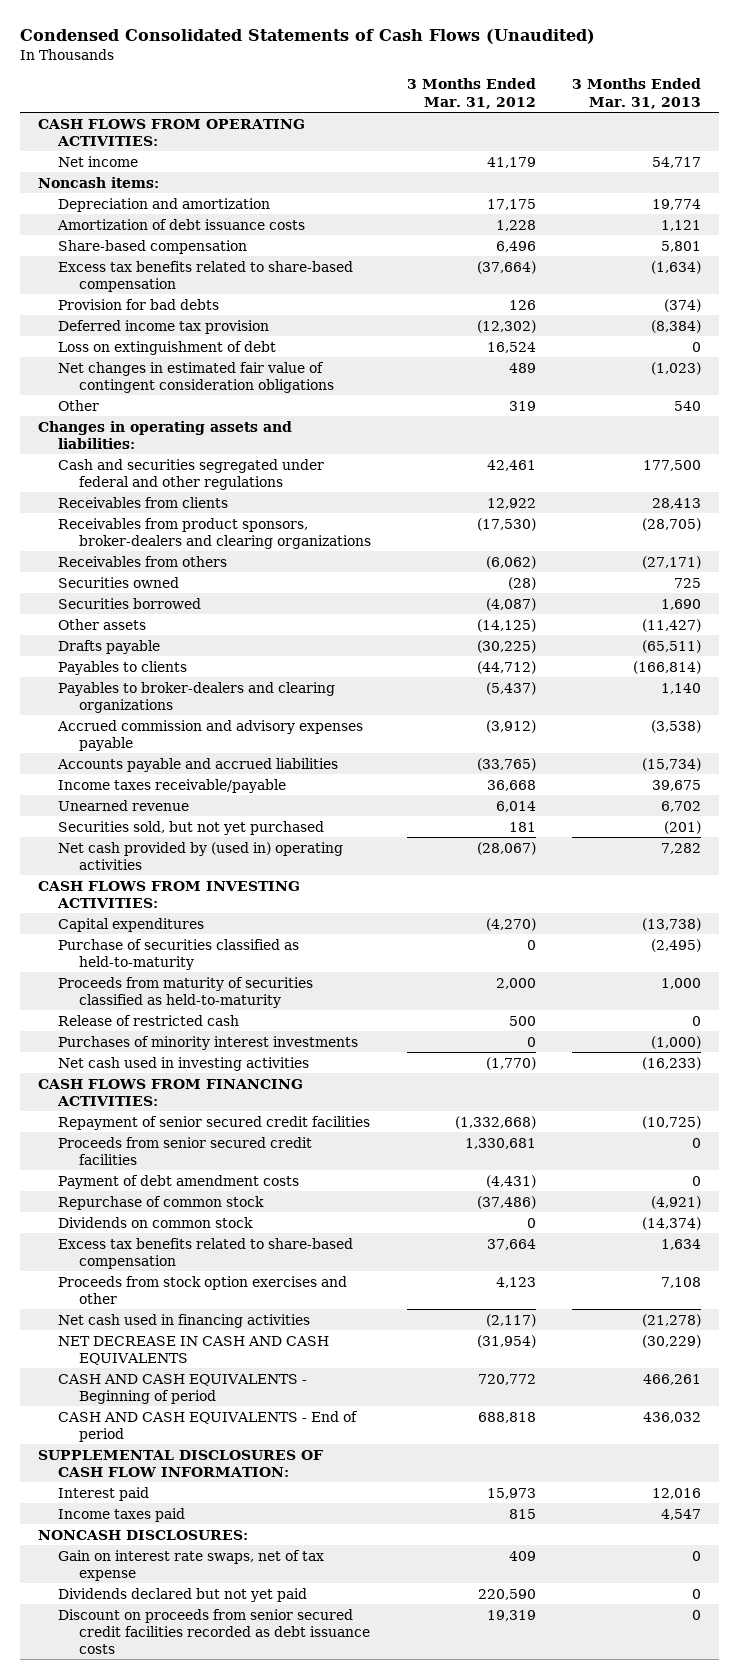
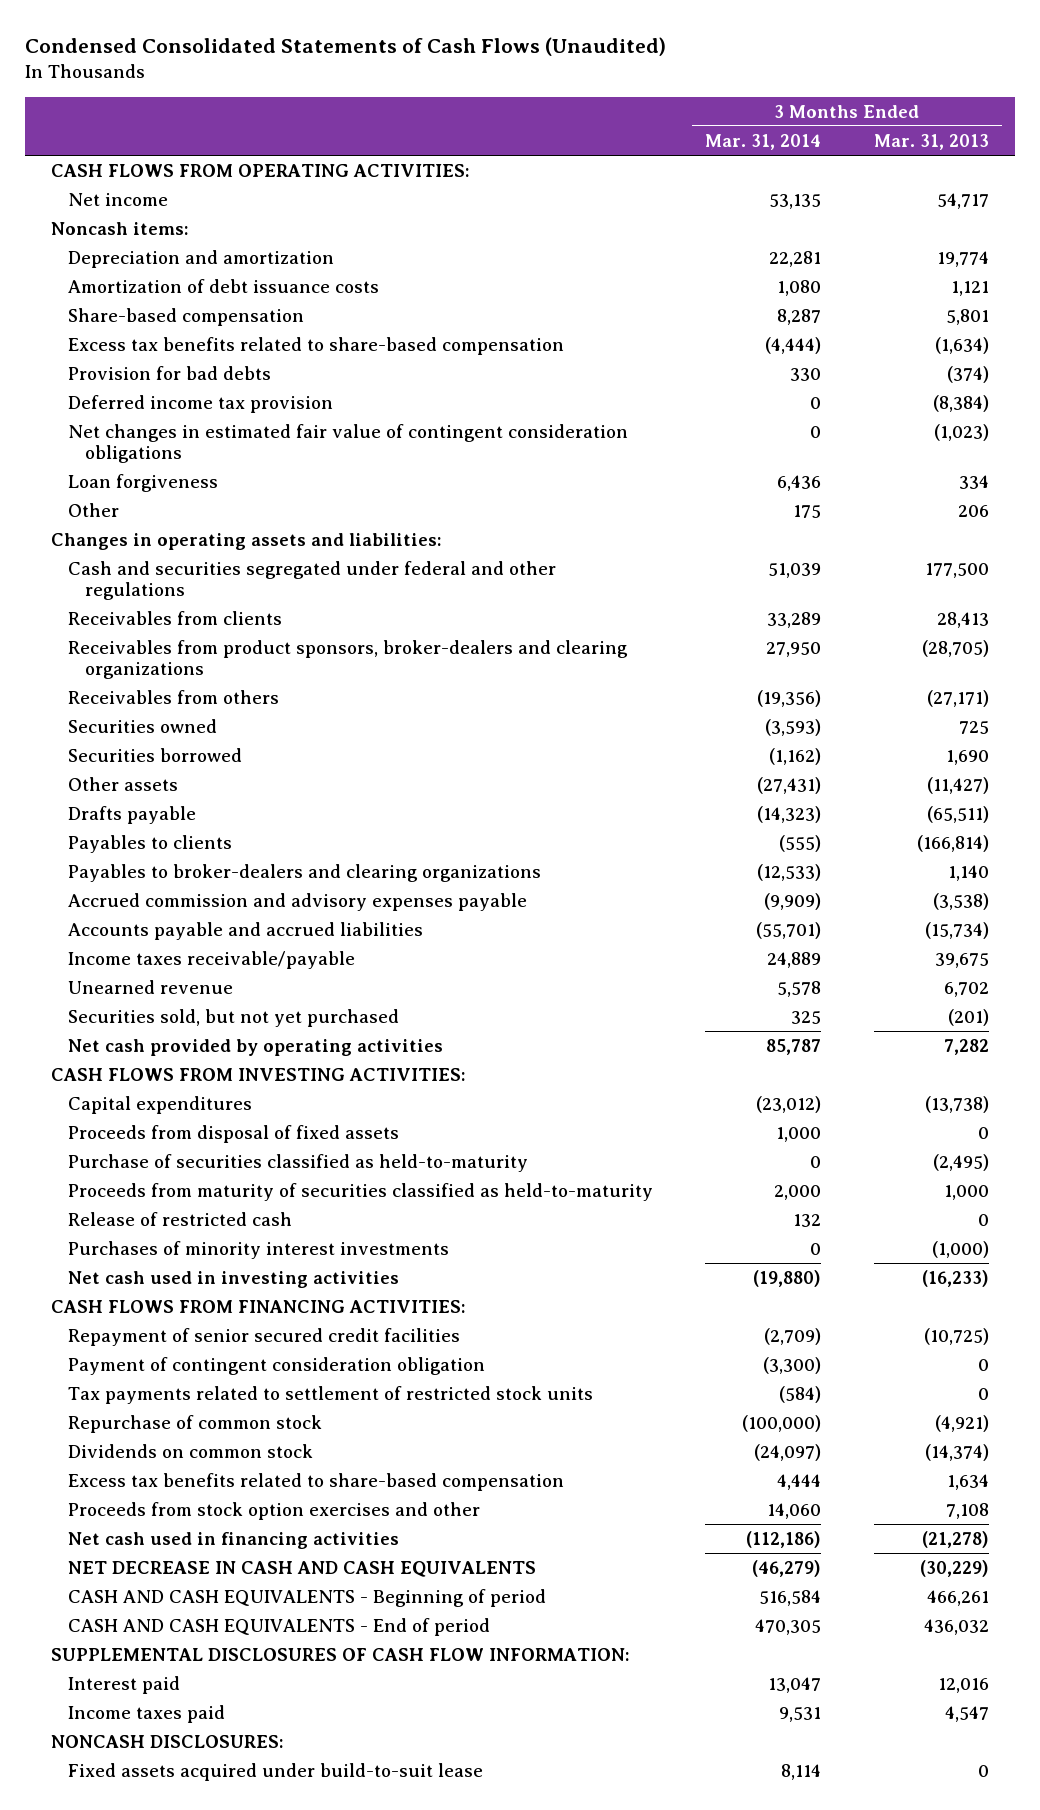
- | 3 Months Ended Mar. 31, 2012 | 3 Months Ended Mar. 31, 2013
+ | 3 Months Ended Mar. 31, 2014 | 3 Months Ended Mar. 31, 2013
- Loss on extinguishment of debt | 16,524 | 0
- Other | 319 | 540
+ Loan forgiveness | 6,436 | 334
+ Other | 175 | 206
- Net cash provided by (used in) operating activities | (28,067) | 7,282
+ Net cash provided by operating activities | 85,787 | 7,282
+ Proceeds from disposal of fixed assets | 1,000 | 0
- Proceeds from senior secured credit facilities | 1,330,681 | 0
- Payment of debt amendment costs | (4,431) | 0
+ Payment of contingent consideration obligation | (3,300) | 0
+ Tax payments related to settlement of restricted stock units | (584) | 0
- Gain on interest rate swaps, net of tax expense | 409 | 0
- Dividends declared but not yet paid | 220,590 | 0
- Discount on proceeds from senior secured credit facilities recorded as debt issuance costs | 19,319 | 0
+ Fixed assets acquired under build-to-suit lease | 8,114 | 0

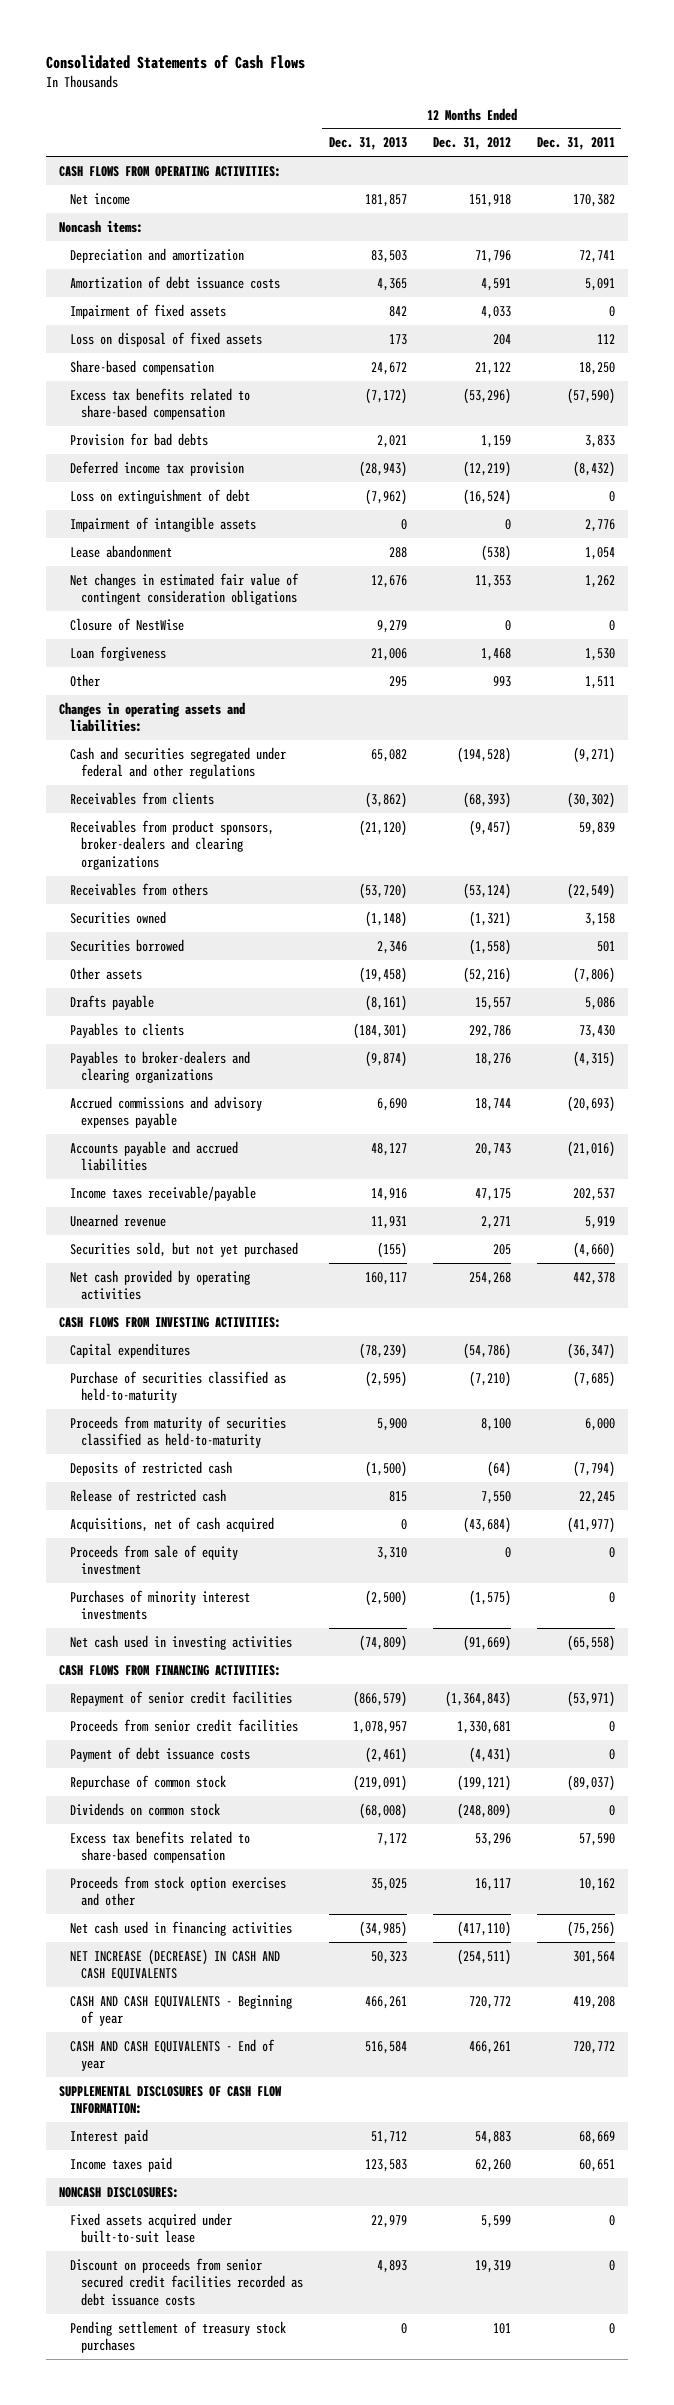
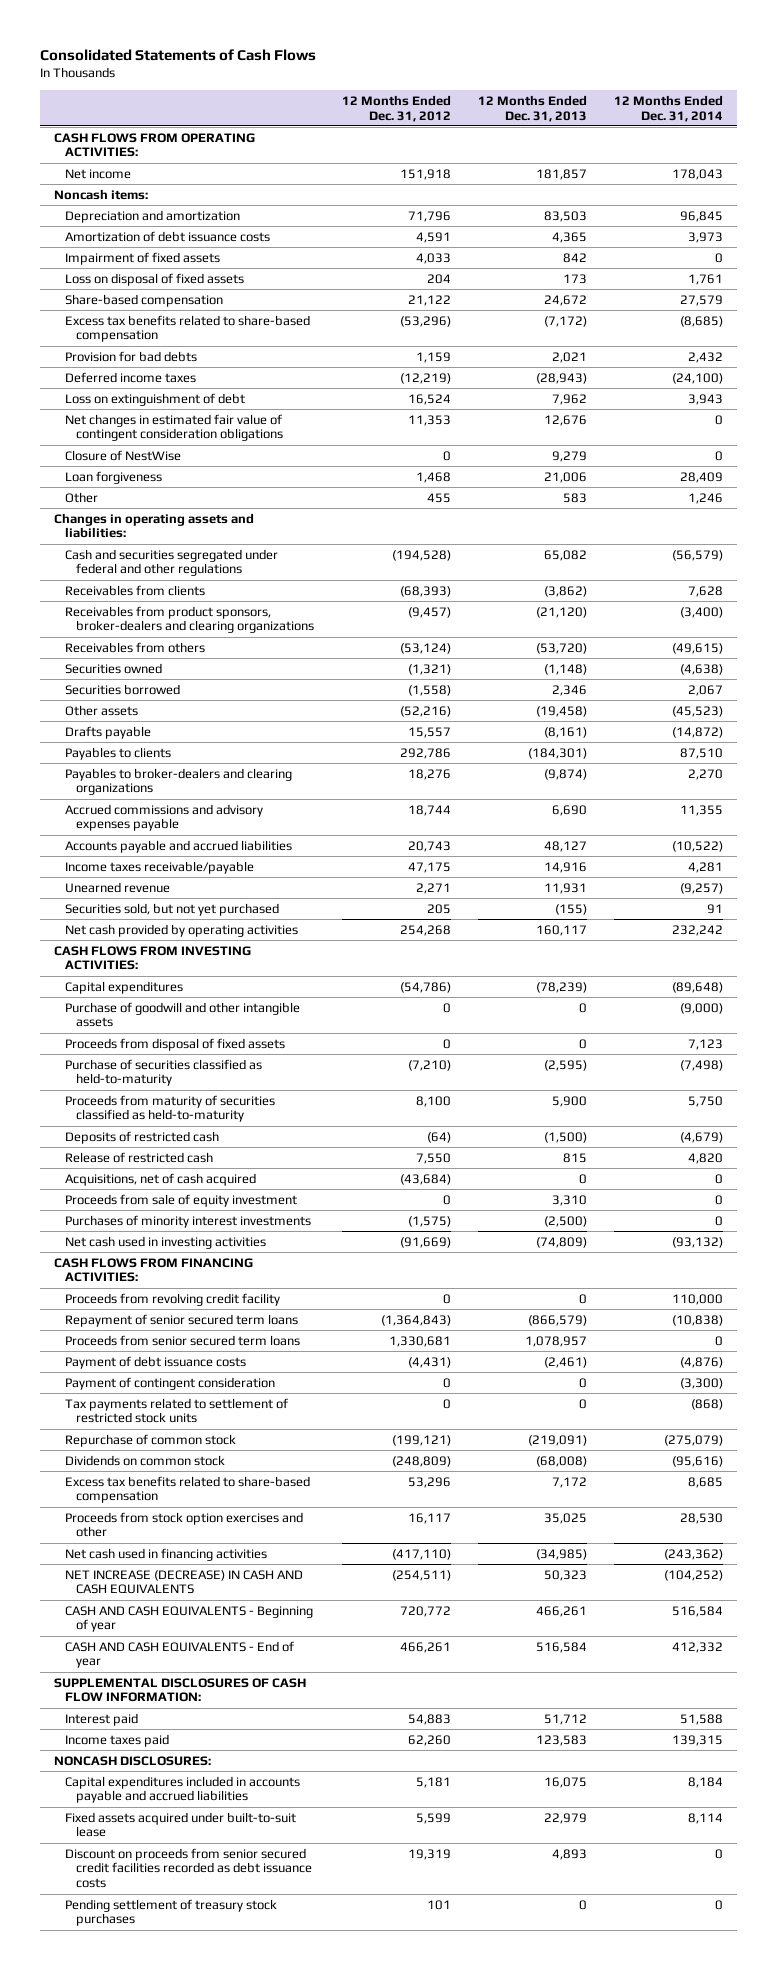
- | 12 Months Ended Dec. 31, 2013 | 12 Months Ended Dec. 31, 2012 | 12 Months Ended Dec. 31, 2011
+ | 12 Months Ended Dec. 31, 2012 | 12 Months Ended Dec. 31, 2013 | 12 Months Ended Dec. 31, 2014
- Deferred income tax provision | (28,943) | (12,219) | (8,432)
- Loss on extinguishment of debt | (7,962) | (16,524) | 0
- Impairment of intangible assets | 0 | 0 | 2,776
- Lease abandonment | 288 | (538) | 1,054
+ Deferred income taxes | (12,219) | (28,943) | (24,100)
+ Loss on extinguishment of debt | 16,524 | 7,962 | 3,943
- Other | 295 | 993 | 1,511
+ Other | 455 | 583 | 1,246
+ Purchase of goodwill and other intangible assets | 0 | 0 | (9,000)
+ Proceeds from disposal of fixed assets | 0 | 0 | 7,123
- Repayment of senior credit facilities | (866,579) | (1,364,843) | (53,971)
- Proceeds from senior credit facilities | 1,078,957 | 1,330,681 | 0
+ Proceeds from revolving credit facility | 0 | 0 | 110,000
+ Repayment of senior secured term loans | (1,364,843) | (866,579) | (10,838)
+ Proceeds from senior secured term loans | 1,330,681 | 1,078,957 | 0
+ Payment of contingent consideration | 0 | 0 | (3,300)
+ Tax payments related to settlement of restricted stock units | 0 | 0 | (868)
+ Capital expenditures included in accounts payable and accrued liabilities | 5,181 | 16,075 | 8,184

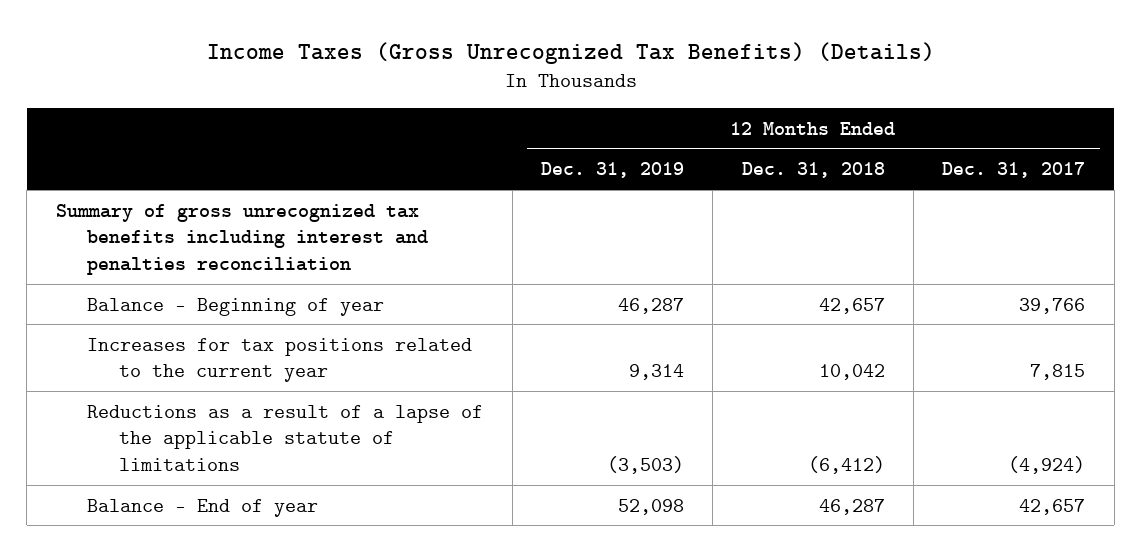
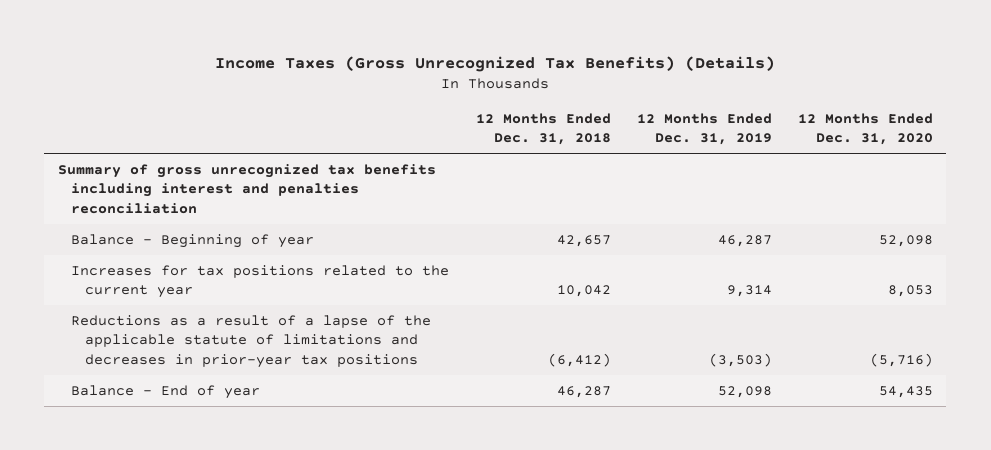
- | 12 Months Ended Dec. 31, 2019 | 12 Months Ended Dec. 31, 2018 | 12 Months Ended Dec. 31, 2017
+ | 12 Months Ended Dec. 31, 2018 | 12 Months Ended Dec. 31, 2019 | 12 Months Ended Dec. 31, 2020
- Reductions as a result of a lapse of the applicable statute of limitations | (3,503) | (6,412) | (4,924)
+ Reductions as a result of a lapse of the applicable statute of limitations and decreases in prior-year tax positions | (6,412) | (3,503) | (5,716)

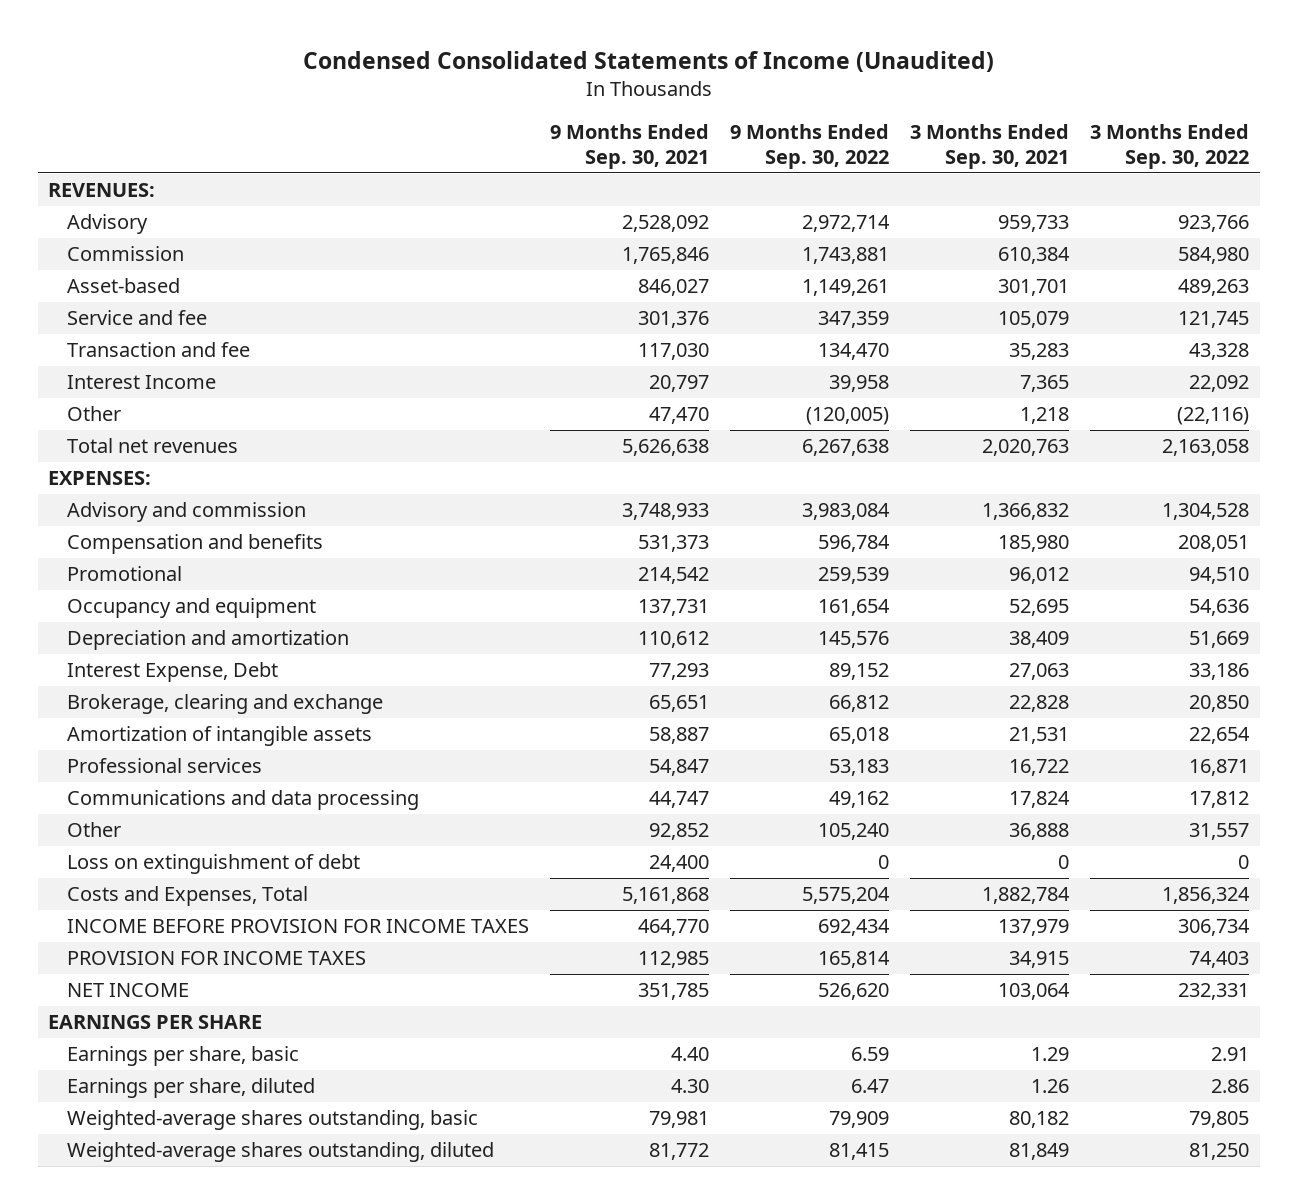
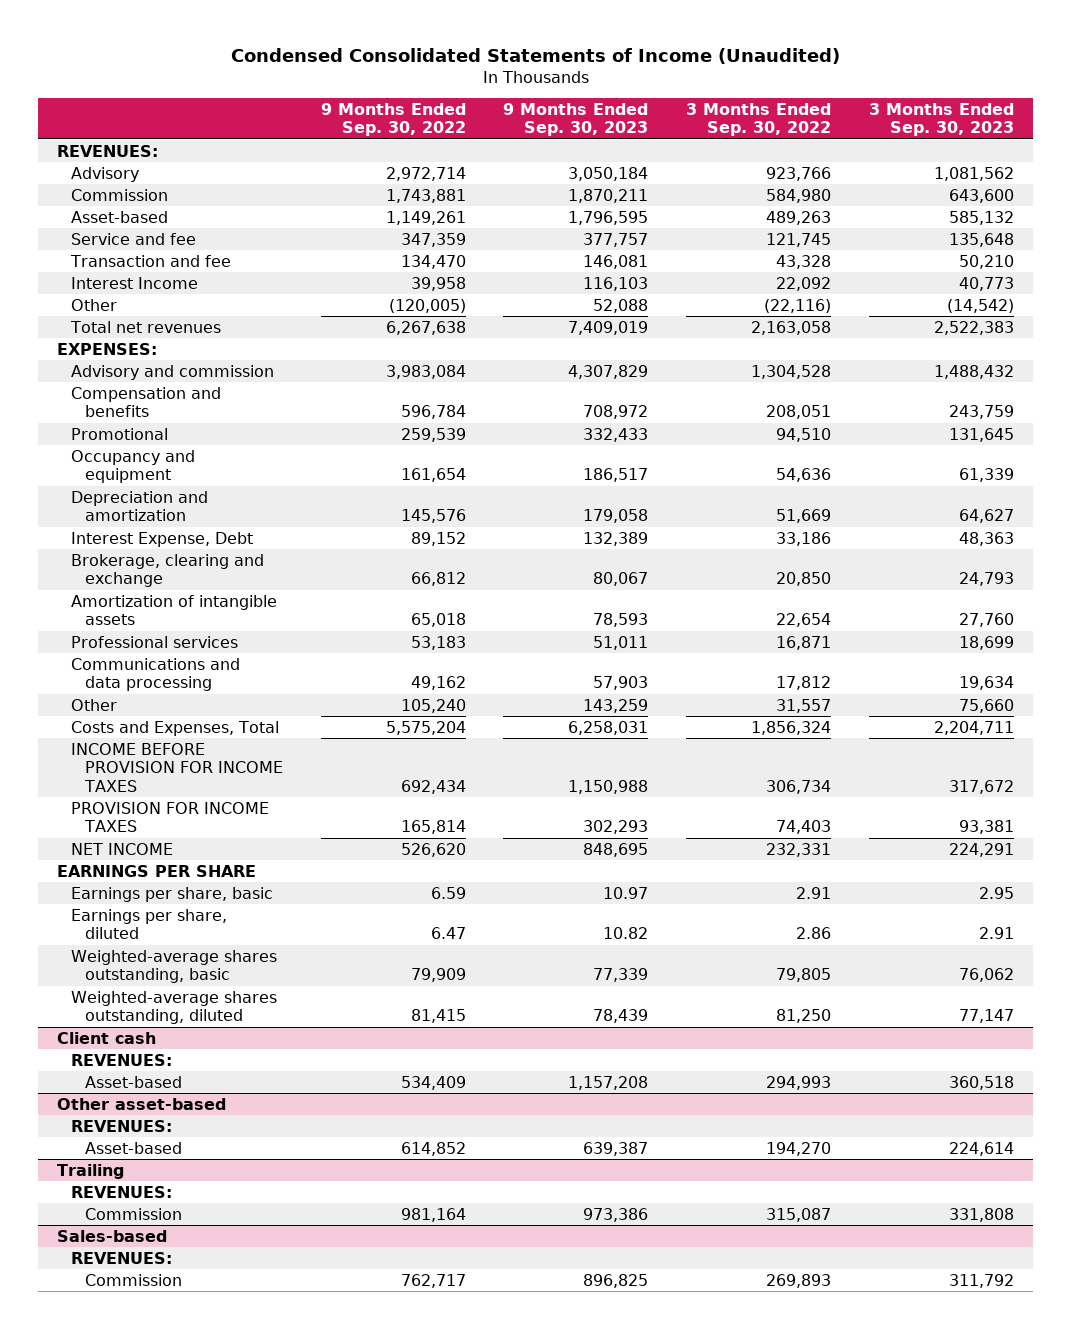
- | 9 Months Ended Sep. 30, 2021 | 9 Months Ended Sep. 30, 2022 | 3 Months Ended Sep. 30, 2021 | 3 Months Ended Sep. 30, 2022
+ | 9 Months Ended Sep. 30, 2022 | 9 Months Ended Sep. 30, 2023 | 3 Months Ended Sep. 30, 2022 | 3 Months Ended Sep. 30, 2023
- Loss on extinguishment of debt | 24,400 | 0 | 0 | 0
+ Client cash
+ REVENUES:
+ Asset-based | 534,409 | 1,157,208 | 294,993 | 360,518
+ Other asset-based
+ REVENUES:
+ Asset-based | 614,852 | 639,387 | 194,270 | 224,614
+ Trailing
+ REVENUES:
+ Commission | 981,164 | 973,386 | 315,087 | 331,808
+ Sales-based
+ REVENUES:
+ Commission | 762,717 | 896,825 | 269,893 | 311,792

